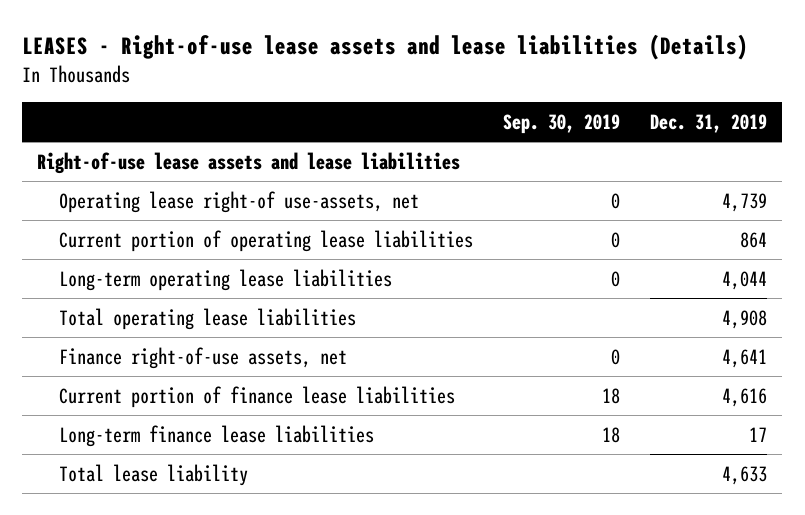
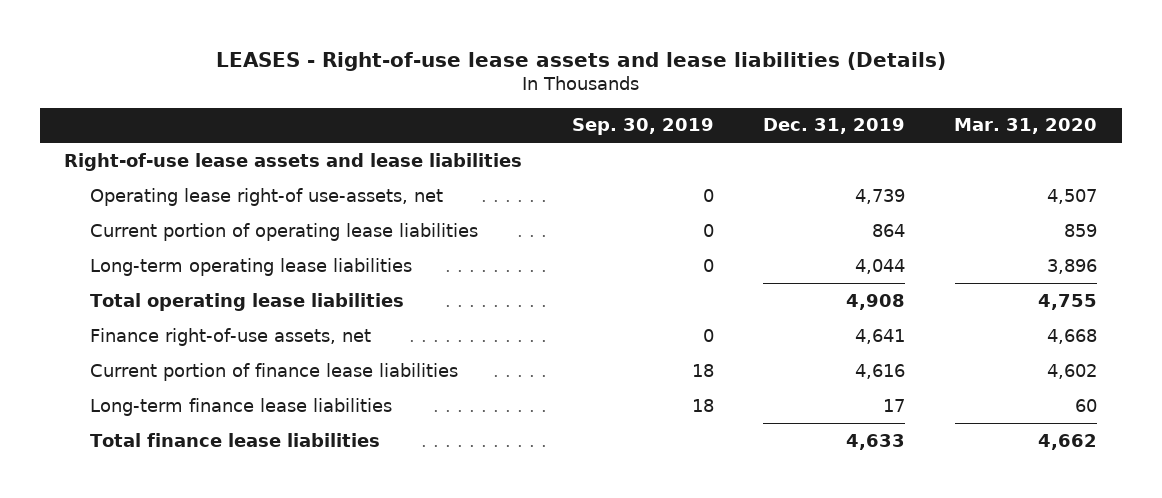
- | Sep. 30, 2019 | Dec. 31, 2019
+ | Sep. 30, 2019 | Dec. 31, 2019 | Mar. 31, 2020
- Total lease liability | | 4,633
+ Total finance lease liabilities | | 4,633 | 4,662

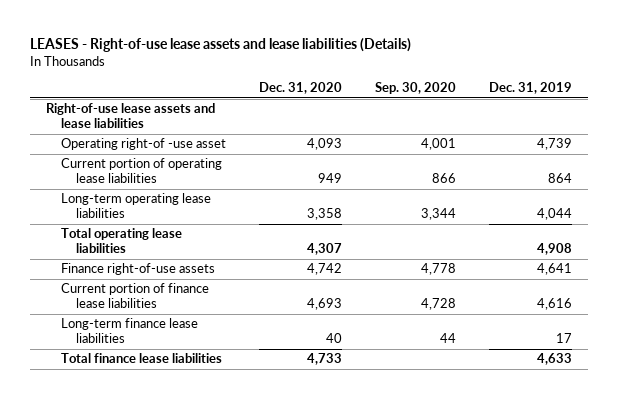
- | Sep. 30, 2019 | Dec. 31, 2019 | Mar. 31, 2020
+ | Dec. 31, 2020 | Sep. 30, 2020 | Dec. 31, 2019
- Operating lease right-of use-assets, net | 0 | 4,739 | 4,507
+ Operating right-of -use asset | 4,093 | 4,001 | 4,739
- Finance right-of-use assets, net | 0 | 4,641 | 4,668
+ Finance right-of-use assets | 4,742 | 4,778 | 4,641

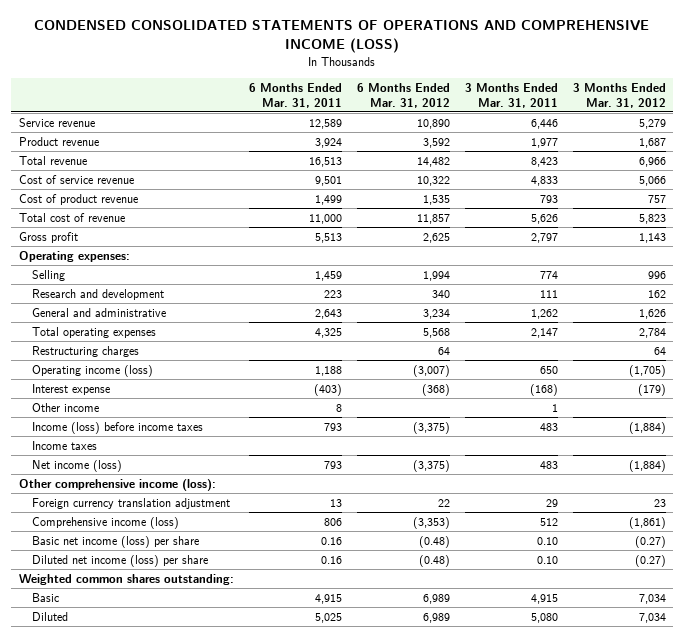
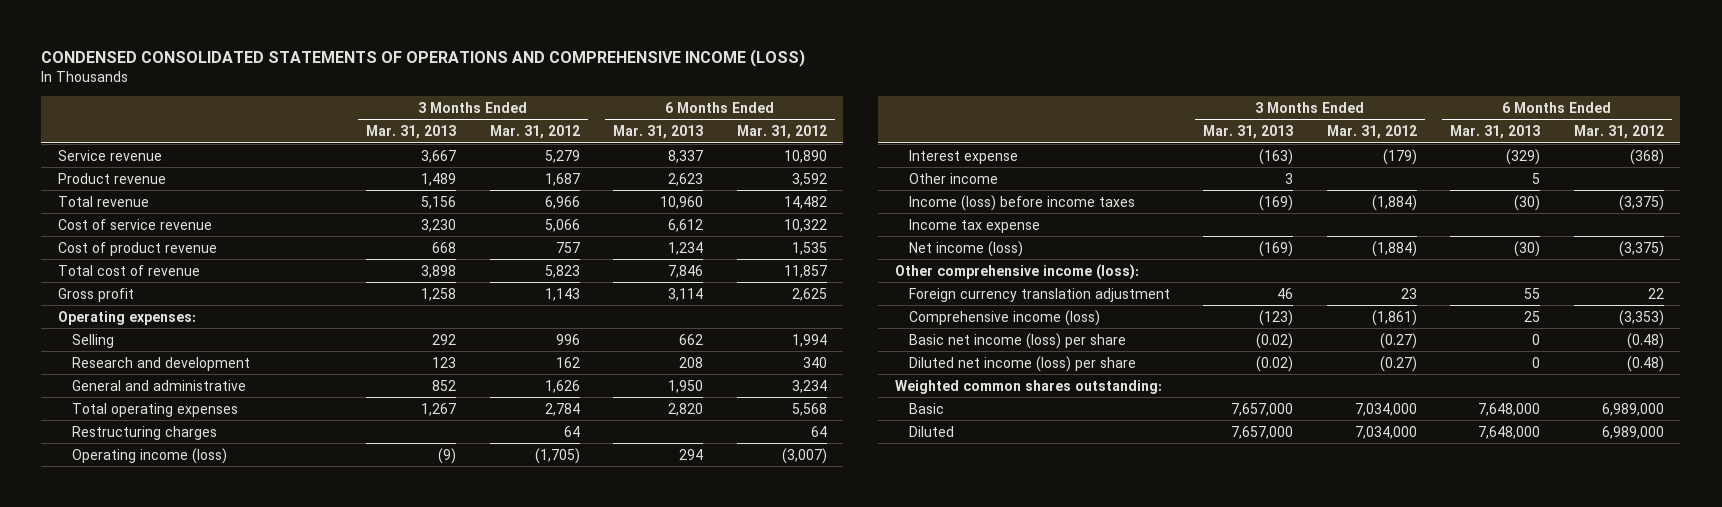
- | 6 Months Ended Mar. 31, 2011 | 6 Months Ended Mar. 31, 2012 | 3 Months Ended Mar. 31, 2011 | 3 Months Ended Mar. 31, 2012
+ | 3 Months Ended Mar. 31, 2013 | 3 Months Ended Mar. 31, 2012 | 6 Months Ended Mar. 31, 2013 | 6 Months Ended Mar. 31, 2012
- Income taxes
+ Income tax expense
- Basic | 4,915 | 6,989 | 4,915 | 7,034
- Diluted | 5,025 | 6,989 | 5,080 | 7,034
+ Basic | 7,657,000 | 7,034,000 | 7,648,000 | 6,989,000
+ Diluted | 7,657,000 | 7,034,000 | 7,648,000 | 6,989,000

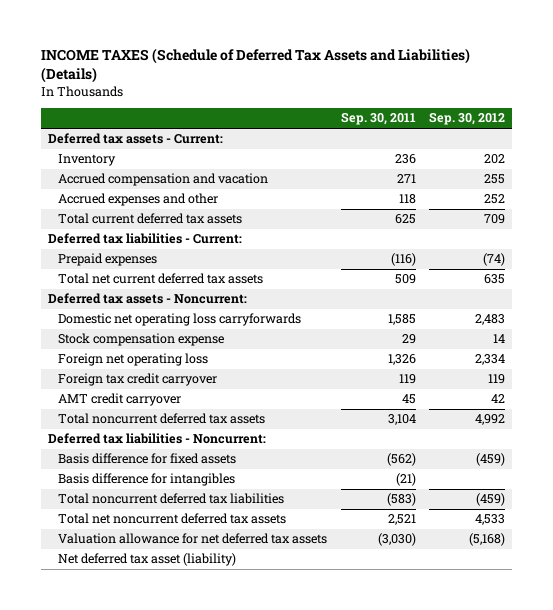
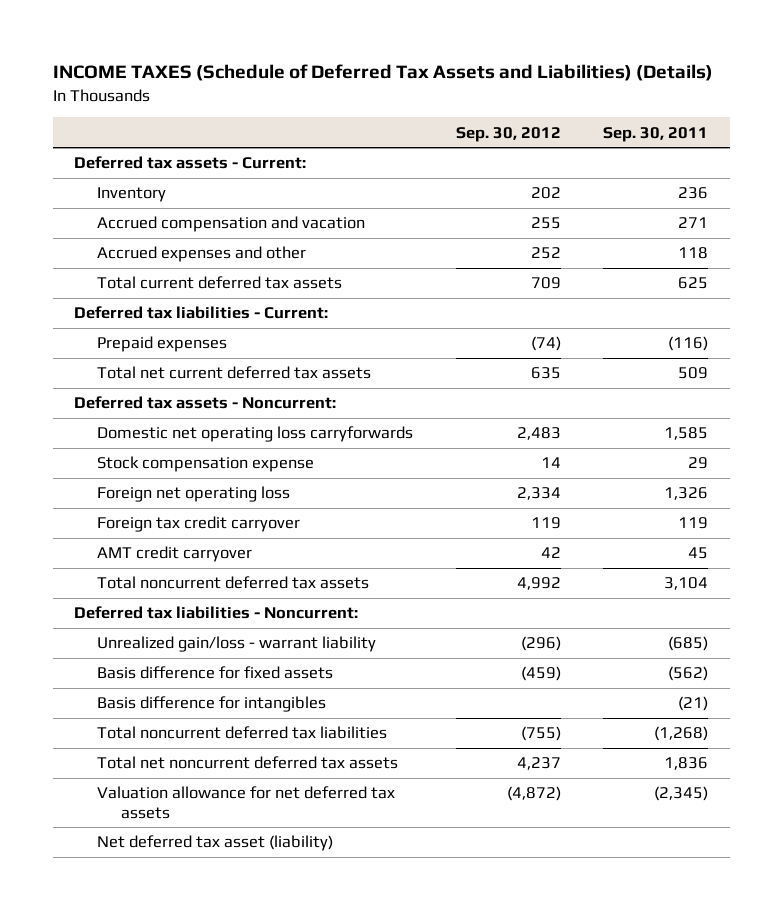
- | Sep. 30, 2011 | Sep. 30, 2012
+ | Sep. 30, 2012 | Sep. 30, 2011
+ Unrealized gain/loss - warrant liability | (296) | (685)
- Total noncurrent deferred tax liabilities | (583) | (459)
- Total net noncurrent deferred tax assets | 2,521 | 4,533
- Valuation allowance for net deferred tax assets | (3,030) | (5,168)
+ Total noncurrent deferred tax liabilities | (755) | (1,268)
+ Total net noncurrent deferred tax assets | 4,237 | 1,836
+ Valuation allowance for net deferred tax assets | (4,872) | (2,345)

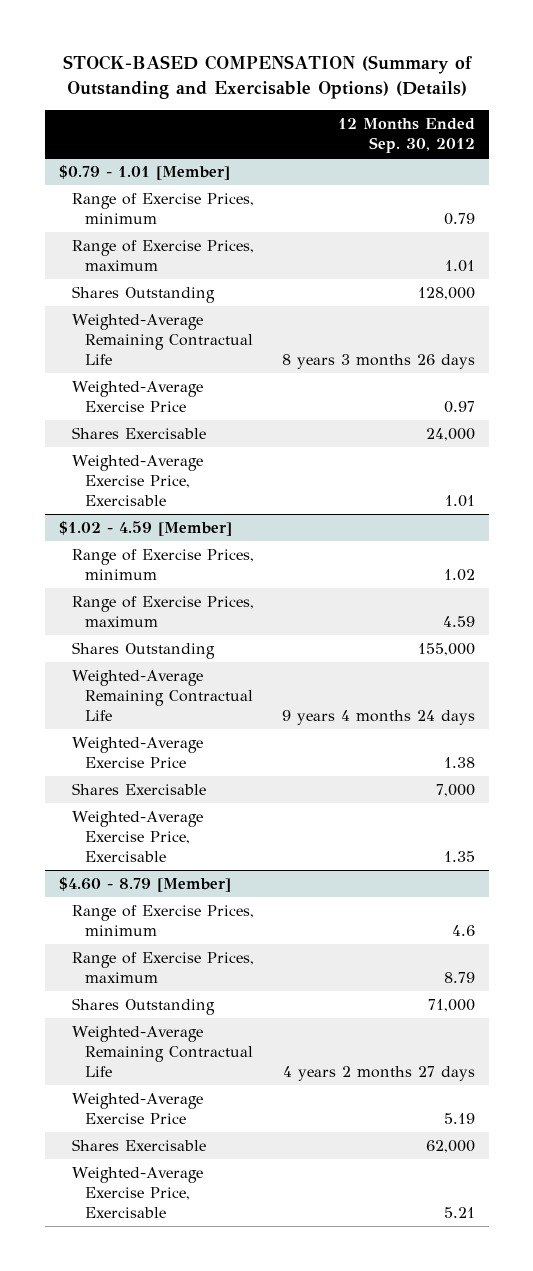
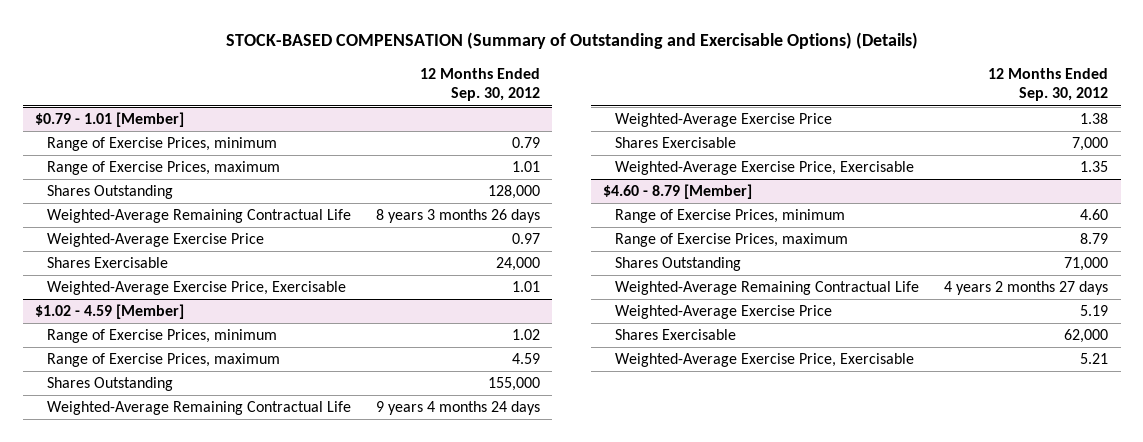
@ $4.60 - 8.79 [Member]
- Range of Exercise Prices, minimum | 4.6
+ Range of Exercise Prices, minimum | 4.60

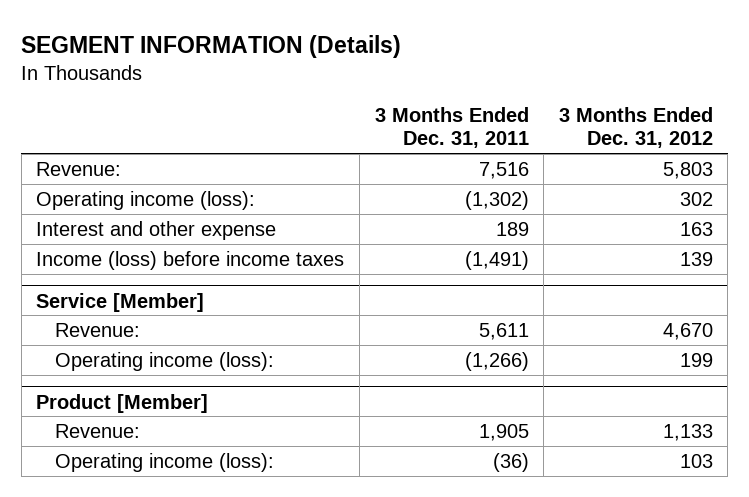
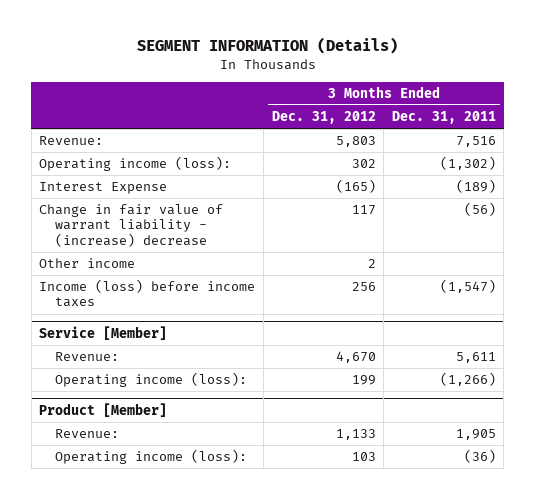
- | 3 Months Ended Dec. 31, 2011 | 3 Months Ended Dec. 31, 2012
+ | 3 Months Ended Dec. 31, 2012 | 3 Months Ended Dec. 31, 2011
- Interest and other expense | 189 | 163
- Income (loss) before income taxes | (1,491) | 139
+ Interest Expense | (165) | (189)
+ Change in fair value of warrant liability - (increase) decrease | 117 | (56)
+ Other income | 2 |
+ Income (loss) before income taxes | 256 | (1,547)

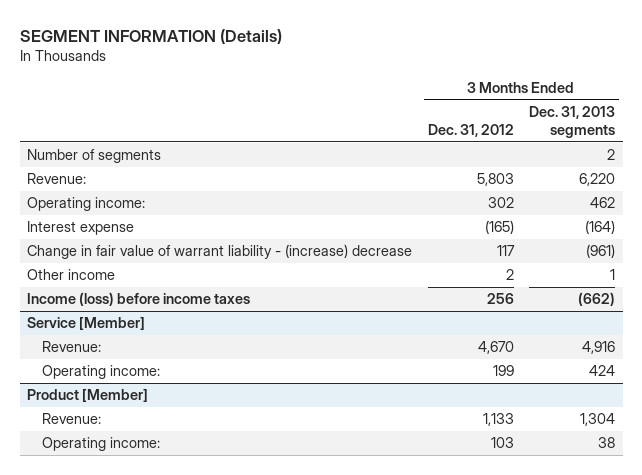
- | 3 Months Ended Dec. 31, 2012 | 3 Months Ended Dec. 31, 2011
+ | 3 Months Ended Dec. 31, 2012 | 3 Months Ended Dec. 31, 2013 segments
+ Number of segments | | 2
- Operating income (loss): | 302 | (1,302)
- Interest Expense | (165) | (189)
+ Operating income: | 302 | 462
+ Interest expense | (165) | (164)
@ Service [Member]
- Operating income (loss): | 199 | (1,266)
+ Operating income: | 199 | 424
@ Product [Member]
- Operating income (loss): | 103 | (36)
+ Operating income: | 103 | 38

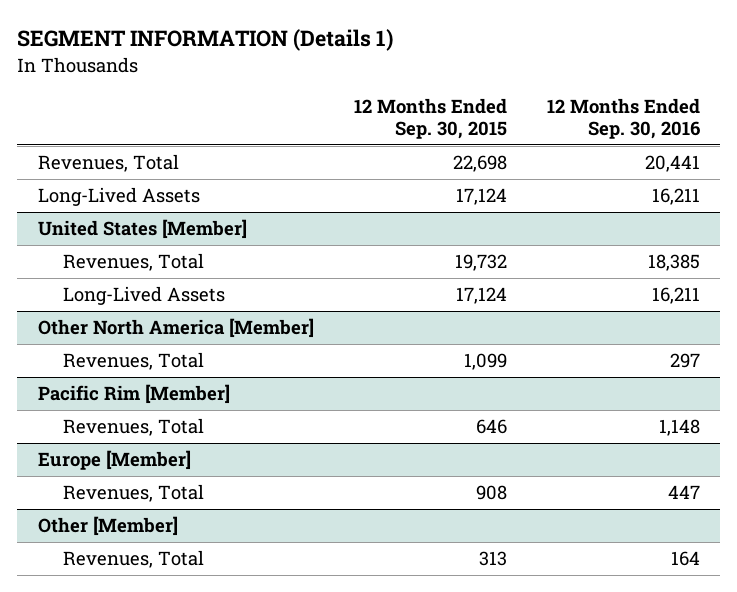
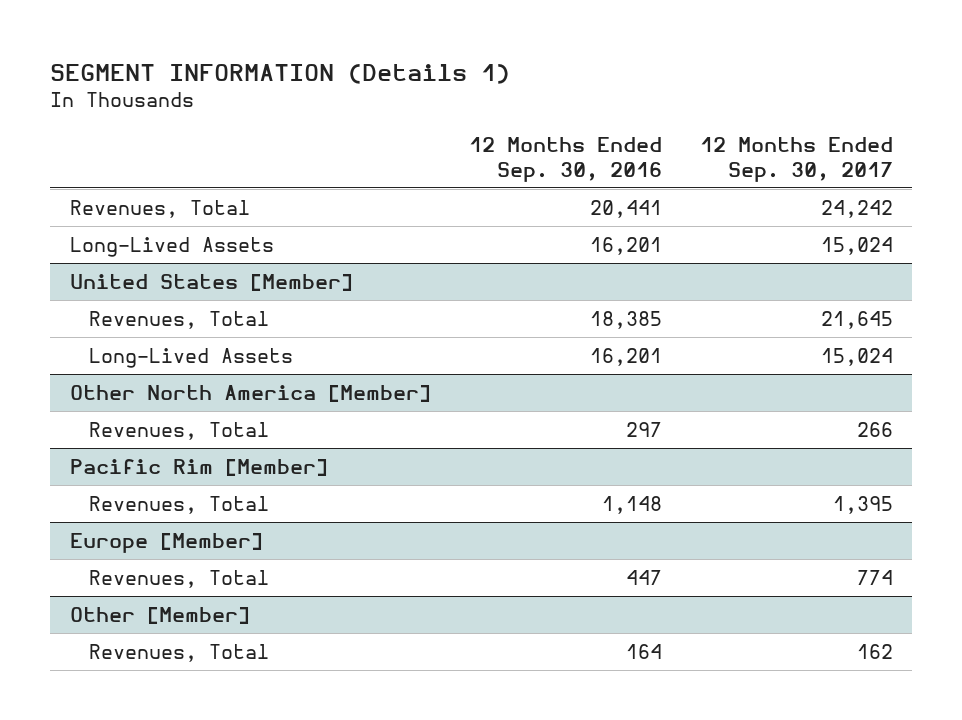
- | 12 Months Ended Sep. 30, 2015 | 12 Months Ended Sep. 30, 2016
+ | 12 Months Ended Sep. 30, 2016 | 12 Months Ended Sep. 30, 2017
- Long-Lived Assets | 17,124 | 16,211
+ Long-Lived Assets | 16,201 | 15,024
@ United States [Member]
- Long-Lived Assets | 17,124 | 16,211
+ Long-Lived Assets | 16,201 | 15,024

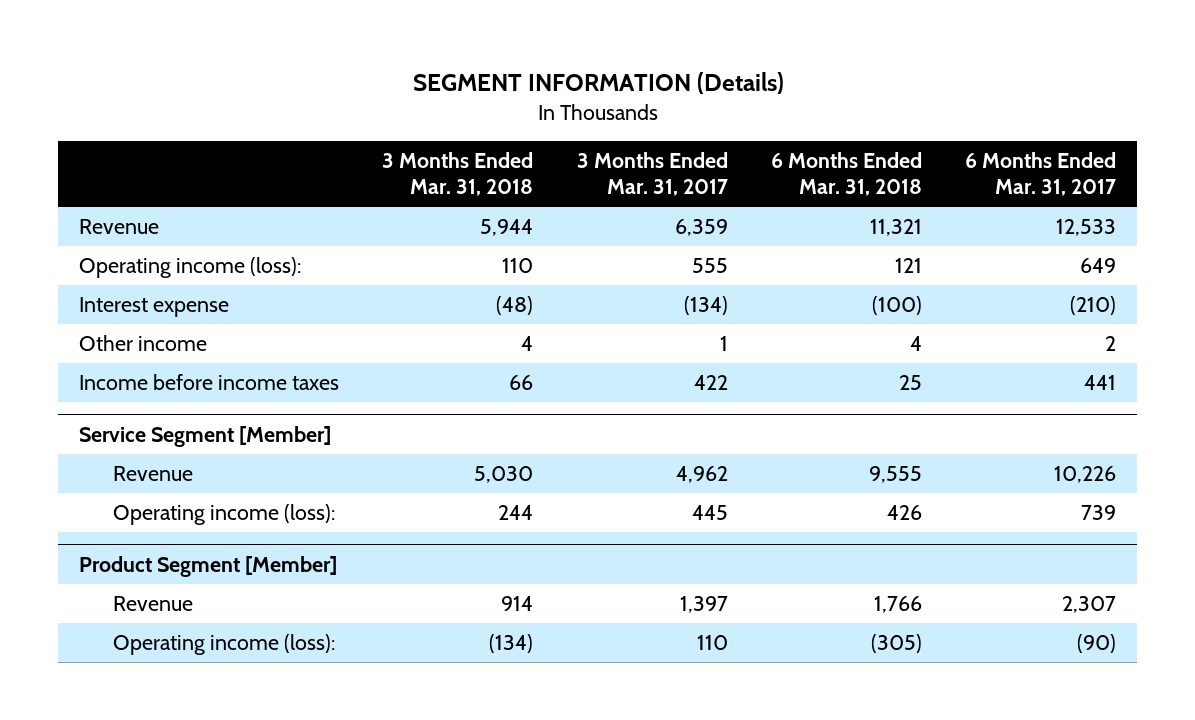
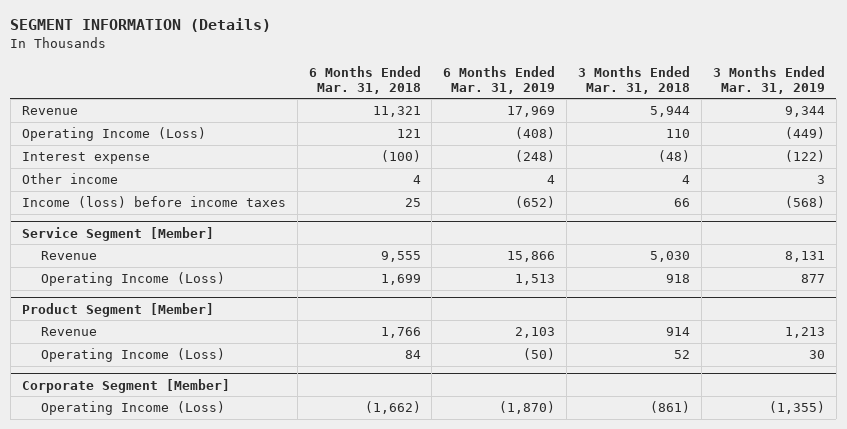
- | 3 Months Ended Mar. 31, 2018 | 3 Months Ended Mar. 31, 2017 | 6 Months Ended Mar. 31, 2018 | 6 Months Ended Mar. 31, 2017
+ | 6 Months Ended Mar. 31, 2018 | 6 Months Ended Mar. 31, 2019 | 3 Months Ended Mar. 31, 2018 | 3 Months Ended Mar. 31, 2019
- Operating income (loss): | 110 | 555 | 121 | 649
+ Operating Income (Loss) | 121 | (408) | 110 | (449)
- Income before income taxes | 66 | 422 | 25 | 441
+ Income (loss) before income taxes | 25 | (652) | 66 | (568)
@ Service Segment [Member]
- Operating income (loss): | 244 | 445 | 426 | 739
+ Operating Income (Loss) | 1,699 | 1,513 | 918 | 877
@ Product Segment [Member]
- Operating income (loss): | (134) | 110 | (305) | (90)
+ Operating Income (Loss) | 84 | (50) | 52 | 30
+ Corporate Segment [Member]
+ Operating Income (Loss) | (1,662) | (1,870) | (861) | (1,355)

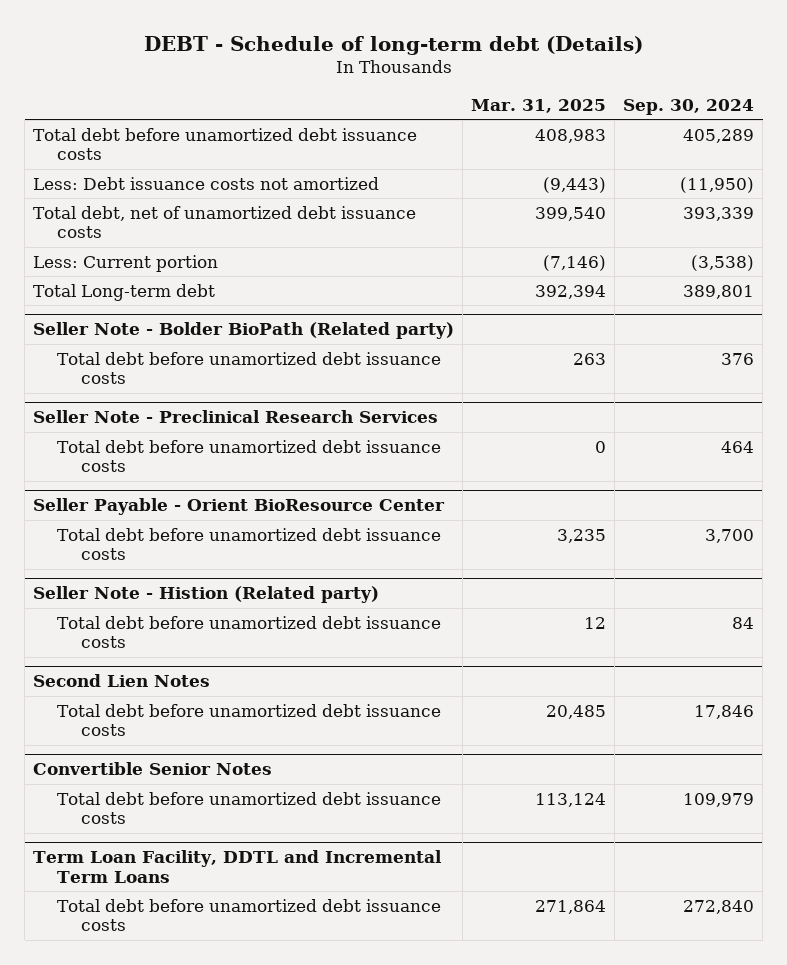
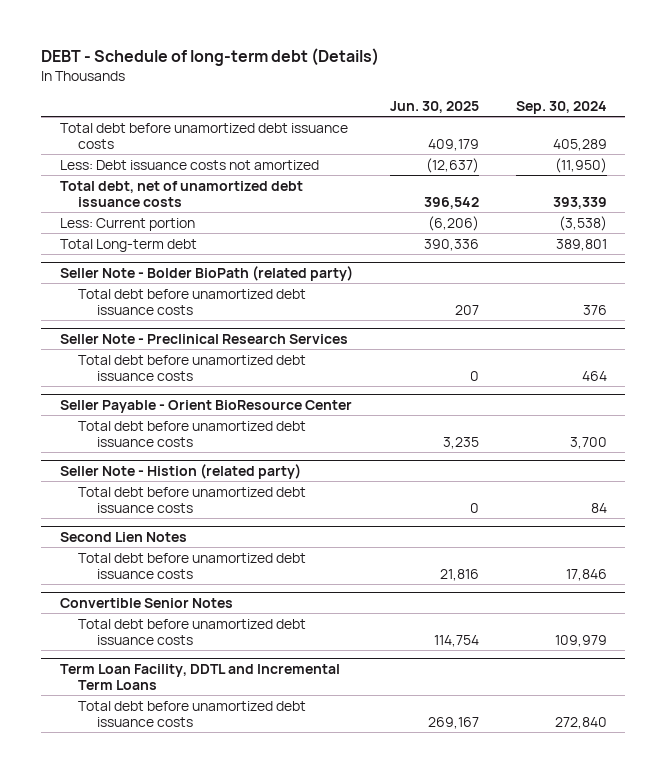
- | Mar. 31, 2025 | Sep. 30, 2024
+ | Jun. 30, 2025 | Sep. 30, 2024
- Seller Note - Bolder BioPath (Related party)
+ Seller Note - Bolder BioPath (related party)
- Seller Note - Histion (Related party)
+ Seller Note - Histion (related party)

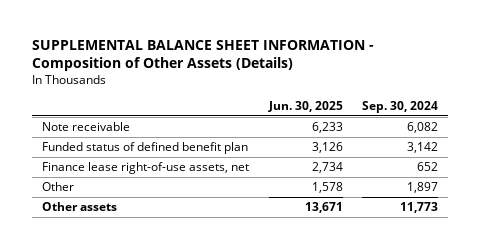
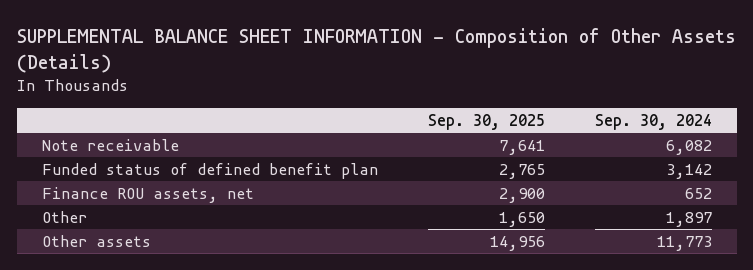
- | Jun. 30, 2025 | Sep. 30, 2024
+ | Sep. 30, 2025 | Sep. 30, 2024
- Finance lease right-of-use assets, net | 2,734 | 652
+ Finance ROU assets, net | 2,900 | 652

